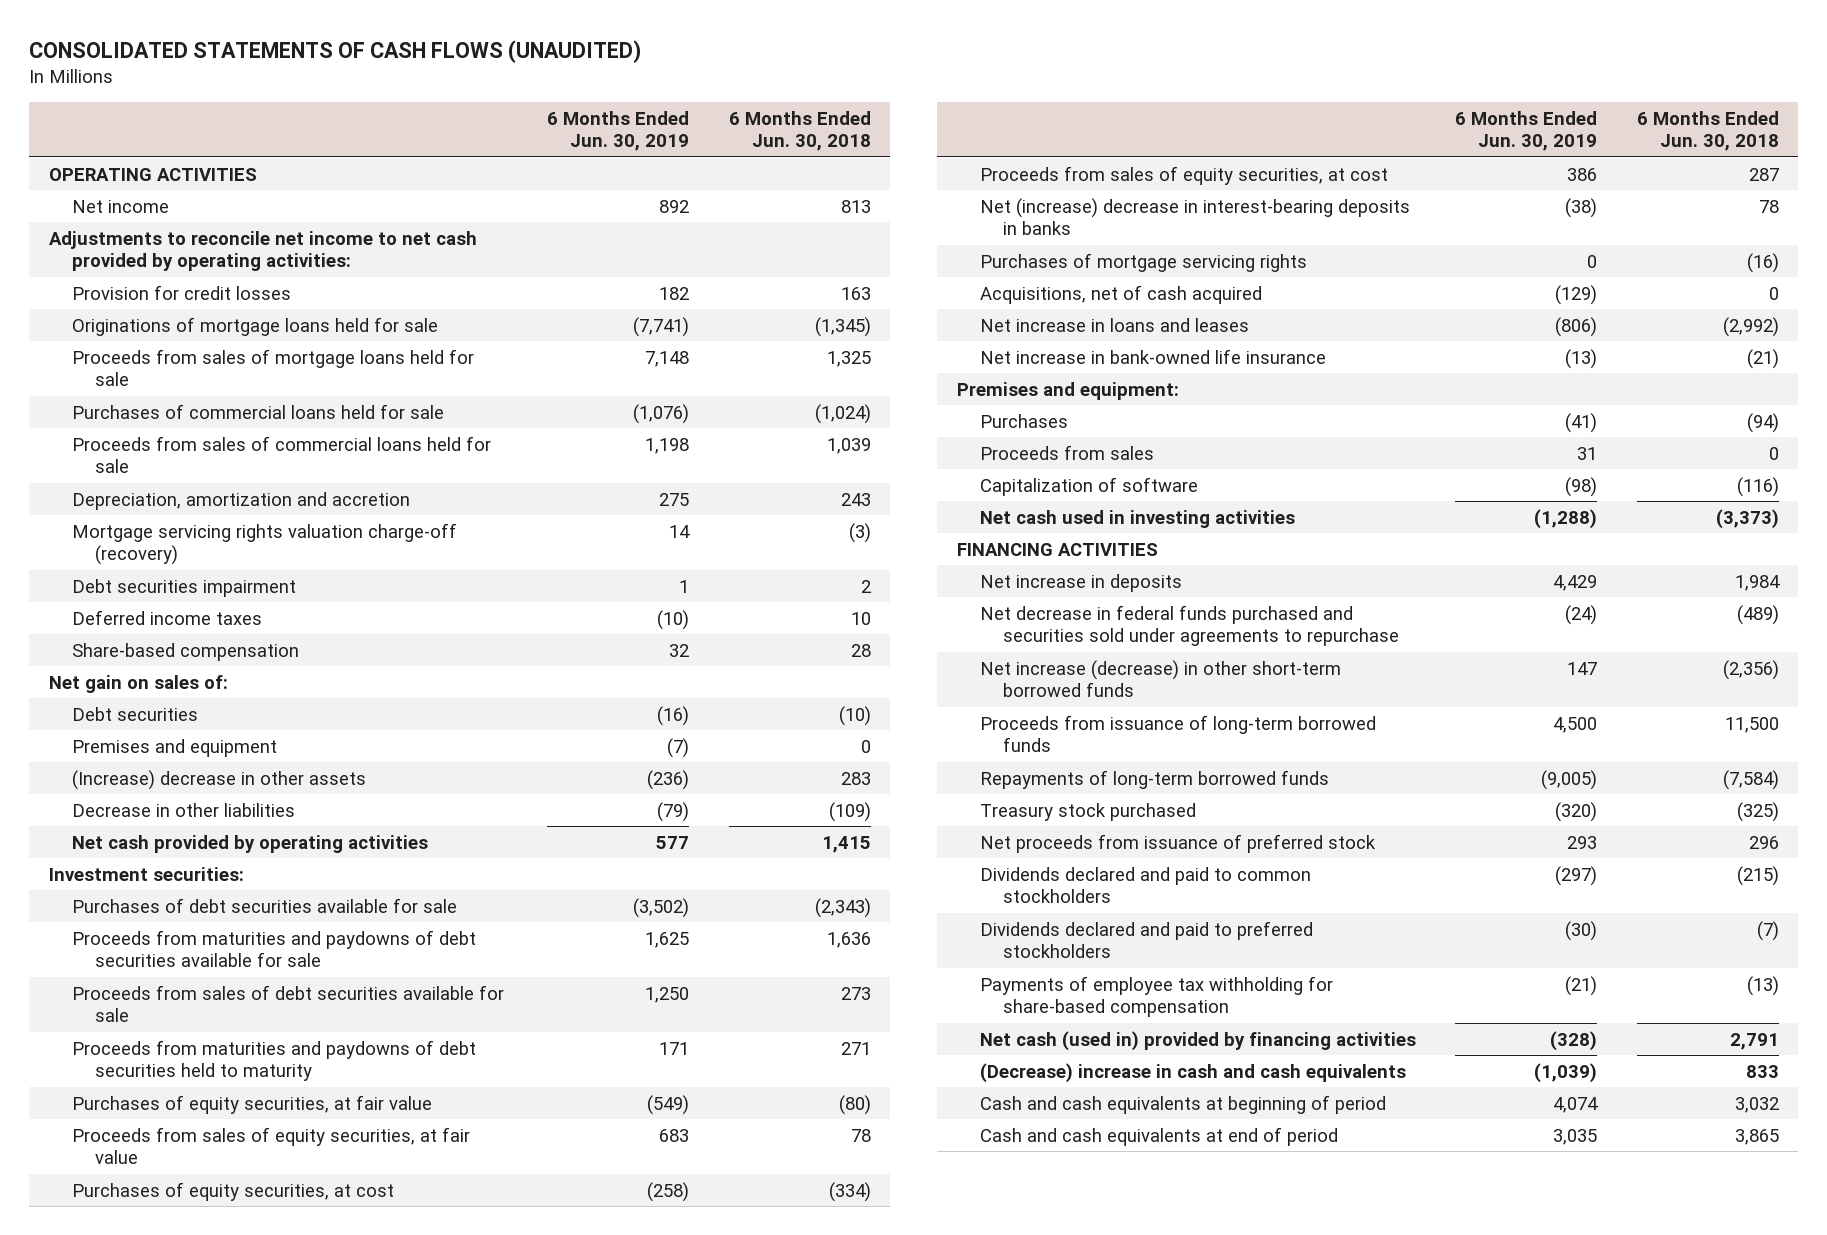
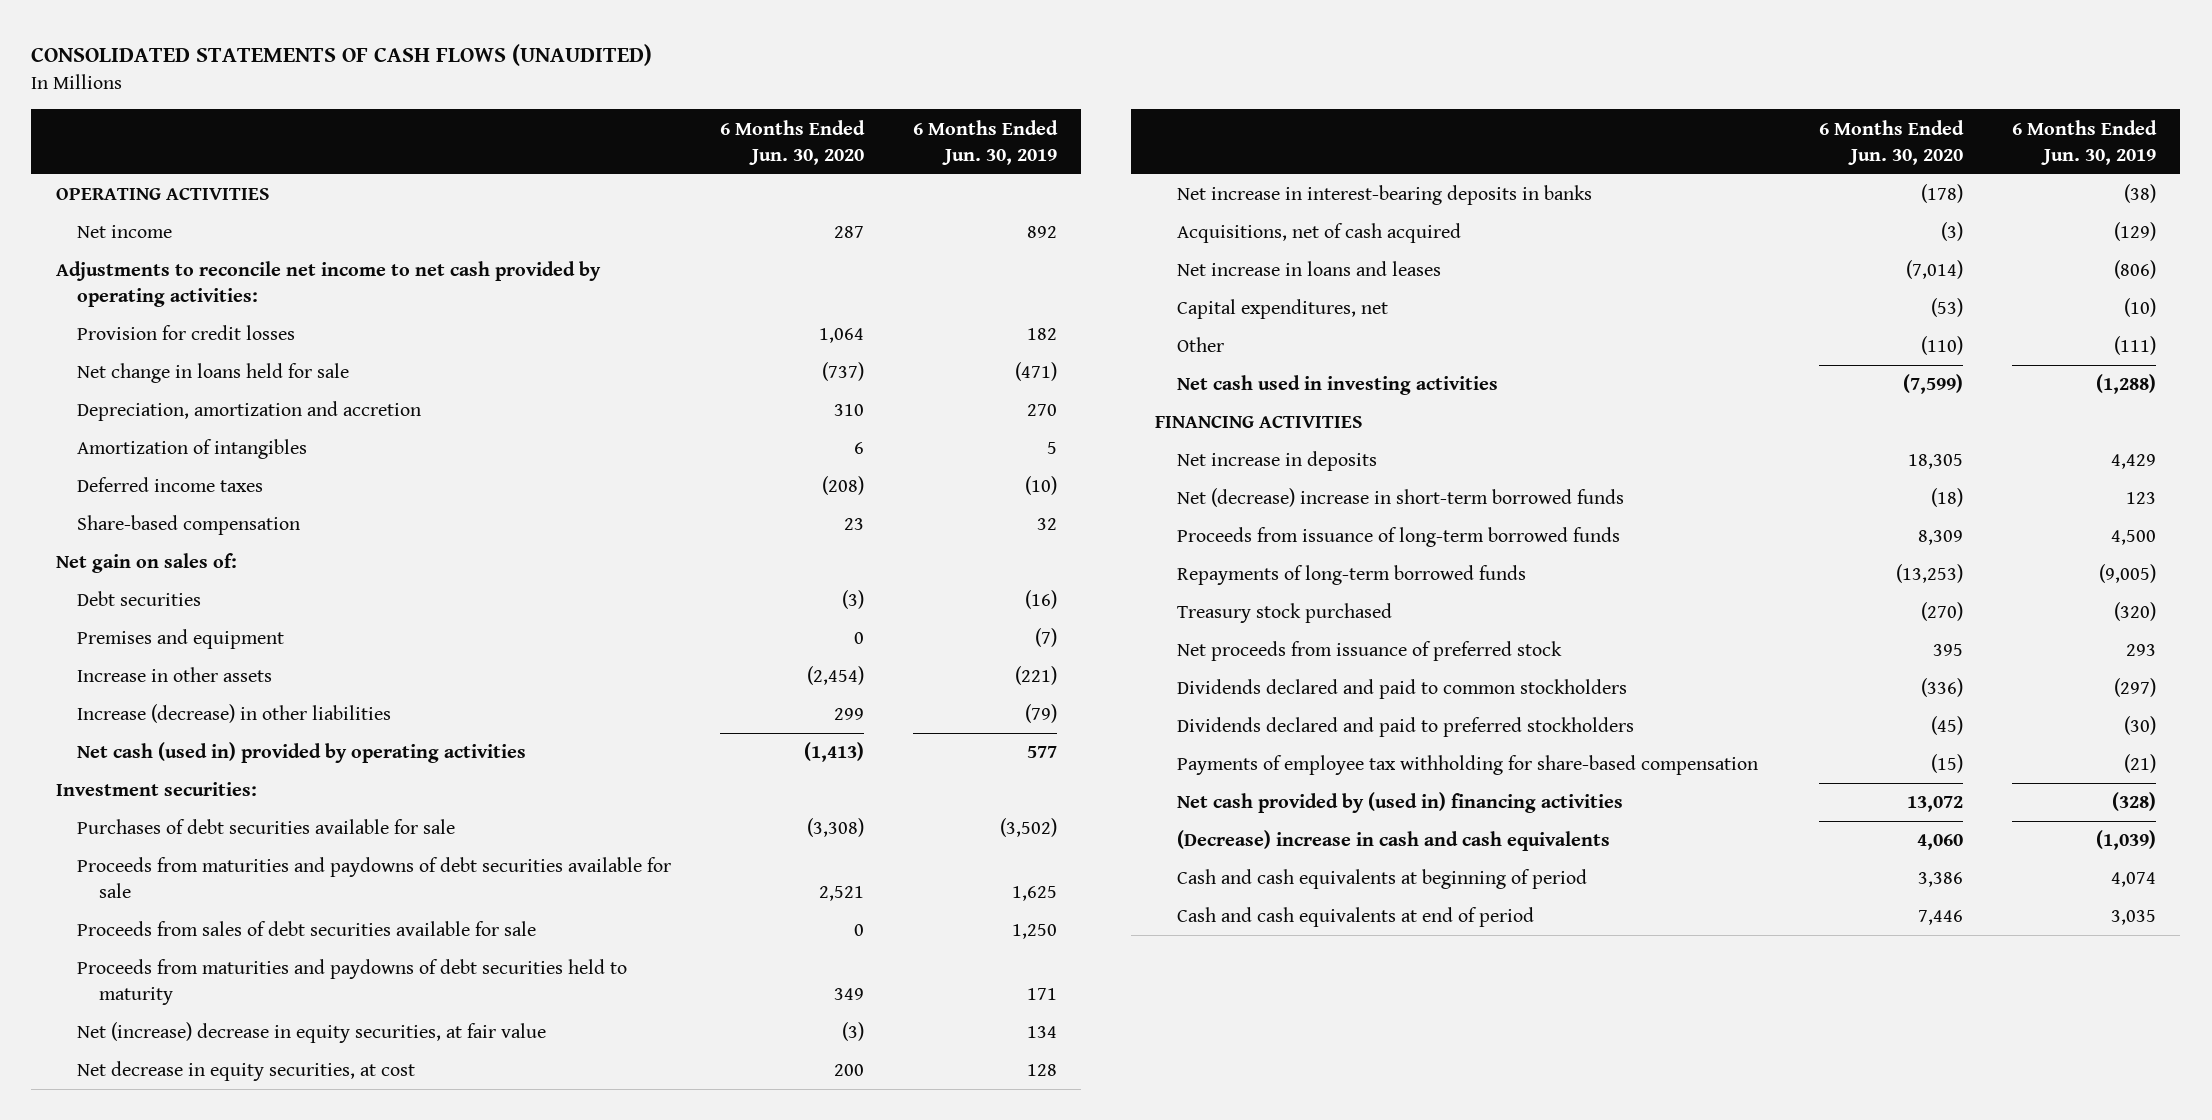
- | 6 Months Ended Jun. 30, 2019 | 6 Months Ended Jun. 30, 2018
+ | 6 Months Ended Jun. 30, 2020 | 6 Months Ended Jun. 30, 2019
- Originations of mortgage loans held for sale | (7,741) | (1,345)
- Proceeds from sales of mortgage loans held for sale | 7,148 | 1,325
- Purchases of commercial loans held for sale | (1,076) | (1,024)
- Proceeds from sales of commercial loans held for sale | 1,198 | 1,039
- Depreciation, amortization and accretion | 275 | 243
- Mortgage servicing rights valuation charge-off (recovery) | 14 | (3)
- Debt securities impairment | 1 | 2
+ Net change in loans held for sale | (737) | (471)
+ Depreciation, amortization and accretion | 310 | 270
+ Amortization of intangibles | 6 | 5
- (Increase) decrease in other assets | (236) | 283
- Decrease in other liabilities | (79) | (109)
- Net cash provided by operating activities | 577 | 1,415
+ Increase in other assets | (2,454) | (221)
+ Increase (decrease) in other liabilities | 299 | (79)
+ Net cash (used in) provided by operating activities | (1,413) | 577
- Purchases of equity securities, at fair value | (549) | (80)
- Proceeds from sales of equity securities, at fair value | 683 | 78
- Purchases of equity securities, at cost | (258) | (334)
- Proceeds from sales of equity securities, at cost | 386 | 287
- Net (increase) decrease in interest-bearing deposits in banks | (38) | 78
- Purchases of mortgage servicing rights | 0 | (16)
+ Net (increase) decrease in equity securities, at fair value | (3) | 134
+ Net decrease in equity securities, at cost | 200 | 128
+ Net increase in interest-bearing deposits in banks | (178) | (38)
- Net increase in bank-owned life insurance | (13) | (21)
- Premises and equipment:
- Purchases | (41) | (94)
- Proceeds from sales | 31 | 0
- Capitalization of software | (98) | (116)
+ Capital expenditures, net | (53) | (10)
+ Other | (110) | (111)
- Net decrease in federal funds purchased and securities sold under agreements to repurchase | (24) | (489)
- Net increase (decrease) in other short-term borrowed funds | 147 | (2,356)
+ Net (decrease) increase in short-term borrowed funds | (18) | 123
- Net cash (used in) provided by financing activities | (328) | 2,791
+ Net cash provided by (used in) financing activities | 13,072 | (328)

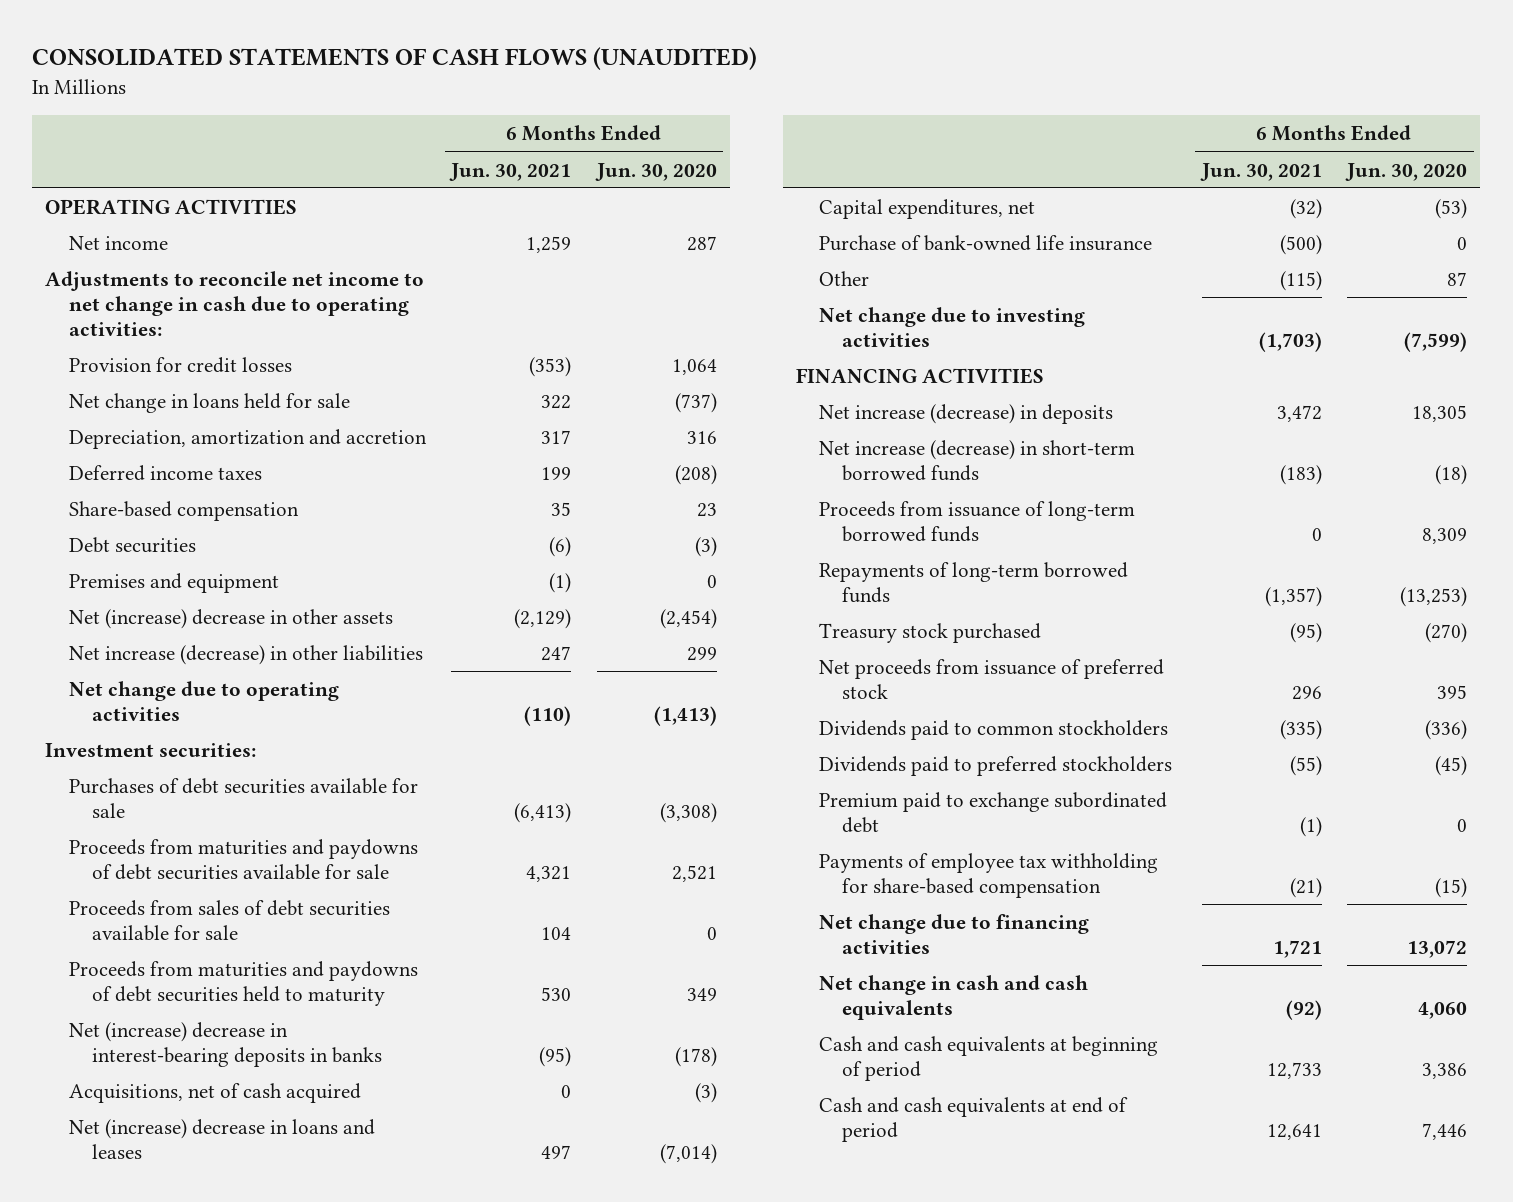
- | 6 Months Ended Jun. 30, 2020 | 6 Months Ended Jun. 30, 2019
+ | 6 Months Ended Jun. 30, 2021 | 6 Months Ended Jun. 30, 2020
- Adjustments to reconcile net income to net cash provided by operating activities:
+ Adjustments to reconcile net income to net change in cash due to operating activities:
- Depreciation, amortization and accretion | 310 | 270
- Amortization of intangibles | 6 | 5
+ Depreciation, amortization and accretion | 317 | 316
- Net gain on sales of:
- Increase in other assets | (2,454) | (221)
- Increase (decrease) in other liabilities | 299 | (79)
- Net cash (used in) provided by operating activities | (1,413) | 577
+ Net (increase) decrease in other assets | (2,129) | (2,454)
+ Net increase (decrease) in other liabilities | 247 | 299
+ Net change due to operating activities | (110) | (1,413)
- Net (increase) decrease in equity securities, at fair value | (3) | 134
- Net decrease in equity securities, at cost | 200 | 128
- Net increase in interest-bearing deposits in banks | (178) | (38)
+ Net (increase) decrease in interest-bearing deposits in banks | (95) | (178)
- Net increase in loans and leases | (7,014) | (806)
+ Net (increase) decrease in loans and leases | 497 | (7,014)
- Other | (110) | (111)
- Net cash used in investing activities | (7,599) | (1,288)
+ Purchase of bank-owned life insurance | (500) | 0
+ Other | (115) | 87
+ Net change due to investing activities | (1,703) | (7,599)
- Net increase in deposits | 18,305 | 4,429
- Net (decrease) increase in short-term borrowed funds | (18) | 123
+ Net increase (decrease) in deposits | 3,472 | 18,305
+ Net increase (decrease) in short-term borrowed funds | (183) | (18)
- Dividends declared and paid to common stockholders | (336) | (297)
- Dividends declared and paid to preferred stockholders | (45) | (30)
+ Dividends paid to common stockholders | (335) | (336)
+ Dividends paid to preferred stockholders | (55) | (45)
+ Premium paid to exchange subordinated debt | (1) | 0
- Net cash provided by (used in) financing activities | 13,072 | (328)
- (Decrease) increase in cash and cash equivalents | 4,060 | (1,039)
+ Net change due to financing activities | 1,721 | 13,072
+ Net change in cash and cash equivalents | (92) | 4,060

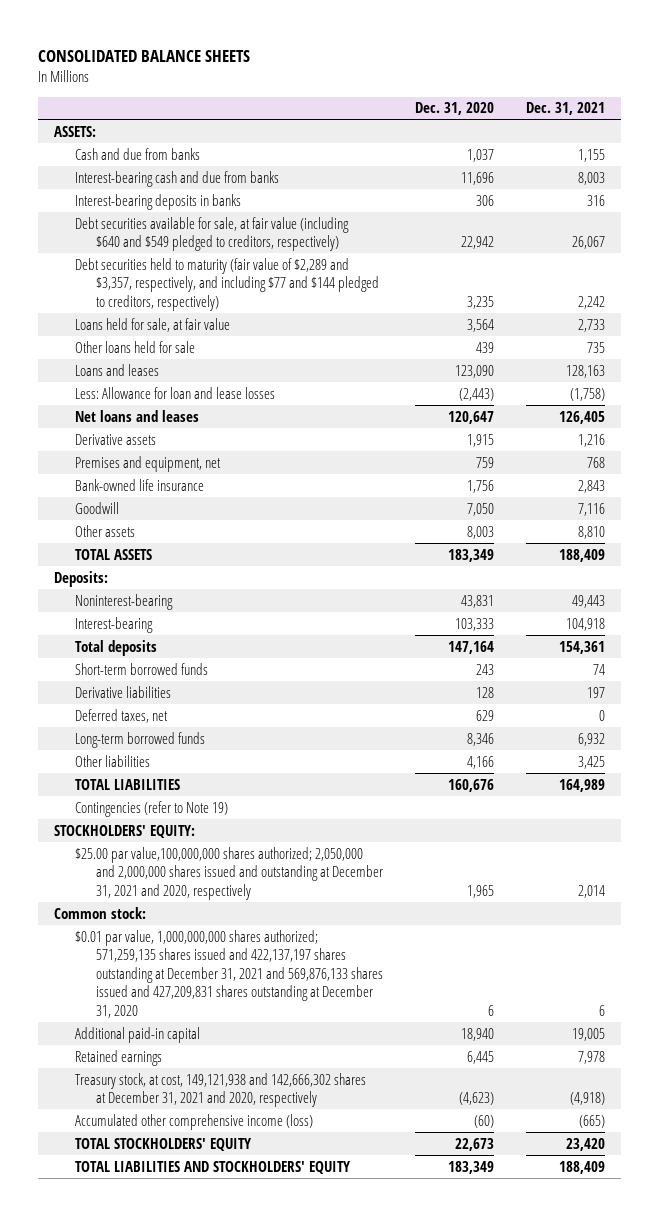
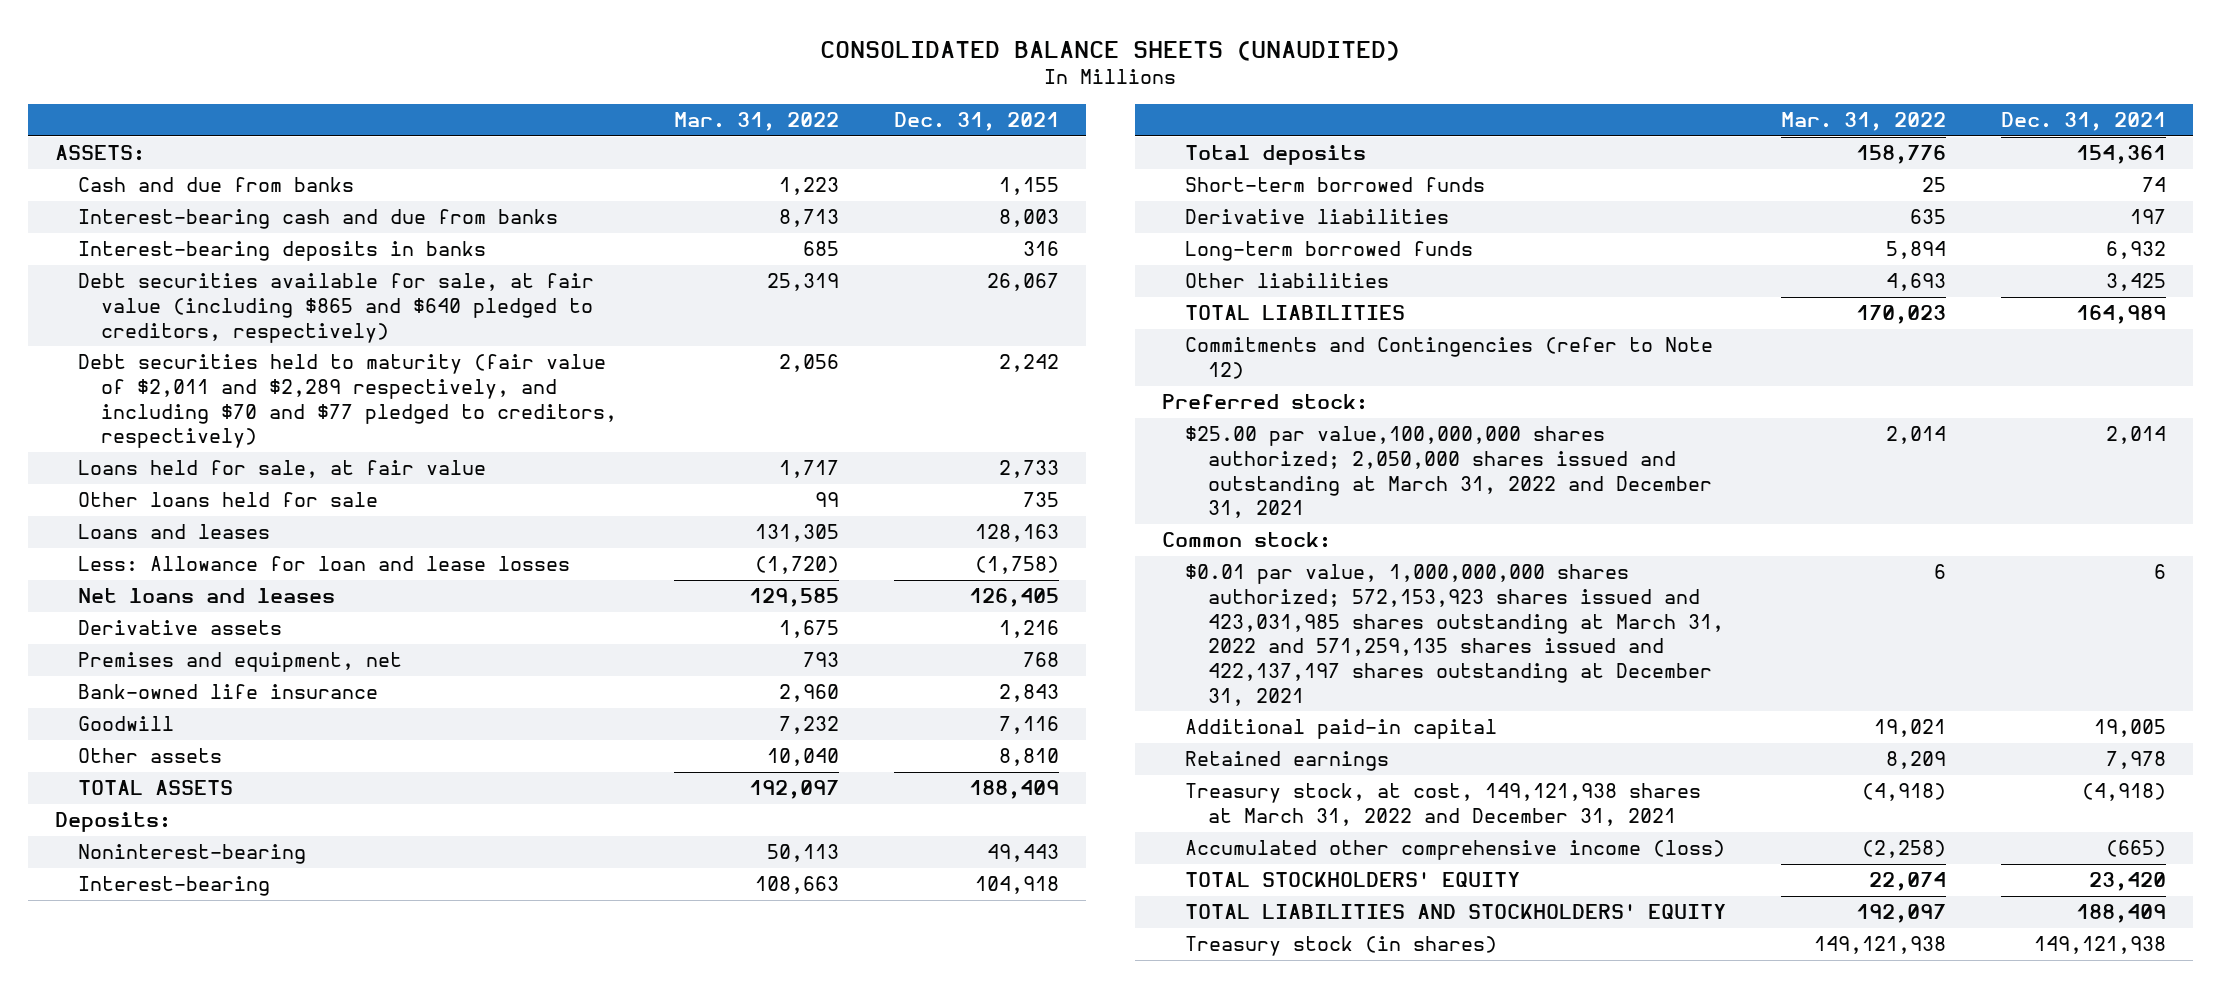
- CONSOLIDATED BALANCE SHEETS
+ CONSOLIDATED BALANCE SHEETS (UNAUDITED)
- | Dec. 31, 2020 | Dec. 31, 2021
+ | Mar. 31, 2022 | Dec. 31, 2021
- Debt securities available for sale, at fair value (including $640 and $549 pledged to creditors, respectively) | 22,942 | 26,067
- Debt securities held to maturity (fair value of $2,289 and $3,357, respectively, and including $77 and $144 pledged to creditors, respectively) | 3,235 | 2,242
+ Debt securities available for sale, at fair value (including $865 and $640 pledged to creditors, respectively) | 25,319 | 26,067
+ Debt securities held to maturity (fair value of $2,011 and $2,289 respectively, and including $70 and $77 pledged to creditors, respectively) | 2,056 | 2,242
- Deferred taxes, net | 629 | 0
- Contingencies (refer to Note 19)
- STOCKHOLDERS' EQUITY:
- $25.00 par value,100,000,000 shares authorized; 2,050,000 and 2,000,000 shares issued and outstanding at December 31, 2021 and 2020, respectively | 1,965 | 2,014
+ Commitments and Contingencies (refer to Note 12)
+ Preferred stock:
+ $25.00 par value,100,000,000 shares authorized; 2,050,000 shares issued and outstanding at March 31, 2022 and December 31, 2021 | 2,014 | 2,014
- $0.01 par value, 1,000,000,000 shares authorized; 571,259,135 shares issued and 422,137,197 shares outstanding at December 31, 2021 and 569,876,133 shares issued and 427,209,831 shares outstanding at December 31, 2020 | 6 | 6
+ $0.01 par value, 1,000,000,000 shares authorized; 572,153,923 shares issued and 423,031,985 shares outstanding at March 31, 2022 and 571,259,135 shares issued and 422,137,197 shares outstanding at December 31, 2021 | 6 | 6
- Treasury stock, at cost, 149,121,938 and 142,666,302 shares at December 31, 2021 and 2020, respectively | (4,623) | (4,918)
+ Treasury stock, at cost, 149,121,938 shares at March 31, 2022 and December 31, 2021 | (4,918) | (4,918)
+ Treasury stock (in shares) | 149,121,938 | 149,121,938

